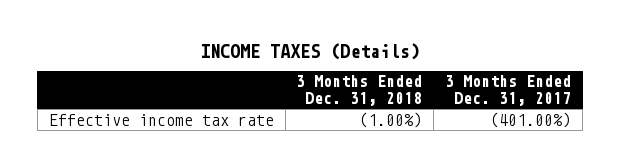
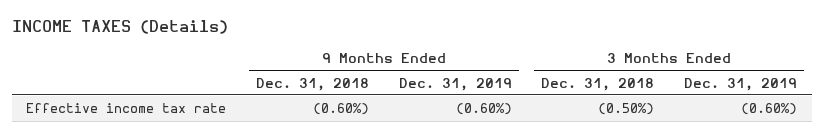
- | 3 Months Ended Dec. 31, 2018 | 3 Months Ended Dec. 31, 2017
+ | 9 Months Ended Dec. 31, 2018 | 9 Months Ended Dec. 31, 2019 | 3 Months Ended Dec. 31, 2018 | 3 Months Ended Dec. 31, 2019
- Effective income tax rate | (1.00%) | (401.00%)
+ Effective income tax rate | (0.60%) | (0.60%) | (0.50%) | (0.60%)

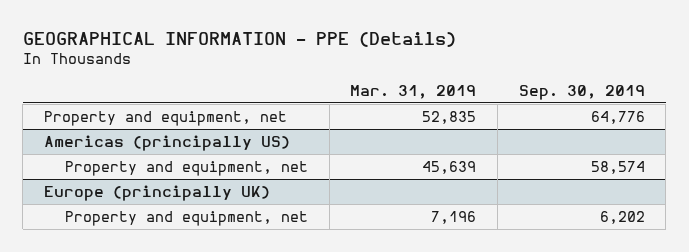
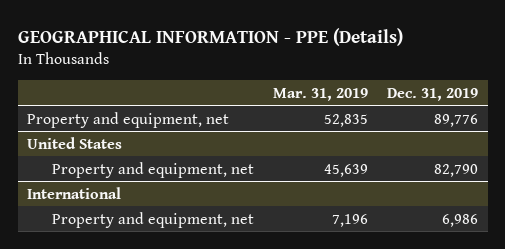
- | Mar. 31, 2019 | Sep. 30, 2019
+ | Mar. 31, 2019 | Dec. 31, 2019
- Americas (principally US)
+ United States
- Europe (principally UK)
+ International

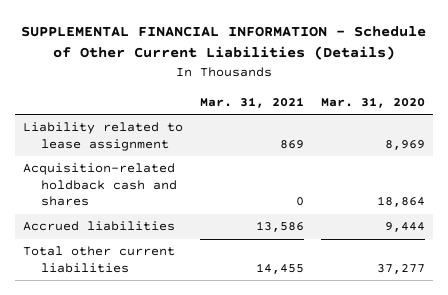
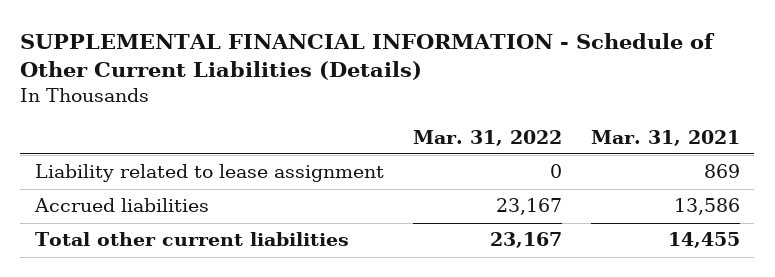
- | Mar. 31, 2021 | Mar. 31, 2020
+ | Mar. 31, 2022 | Mar. 31, 2021
- Acquisition-related holdback cash and shares | 0 | 18,864

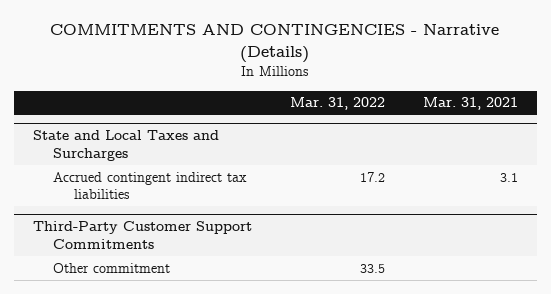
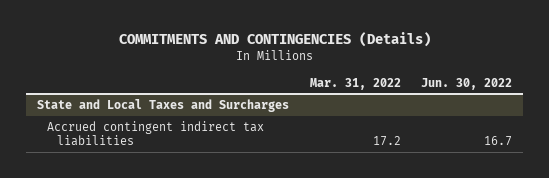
- COMMITMENTS AND CONTINGENCIES - Narrative (Details)
+ COMMITMENTS AND CONTINGENCIES (Details)
- | Mar. 31, 2022 | Mar. 31, 2021
+ | Mar. 31, 2022 | Jun. 30, 2022
- Third-Party Customer Support Commitments
- Other commitment | 33.5 |

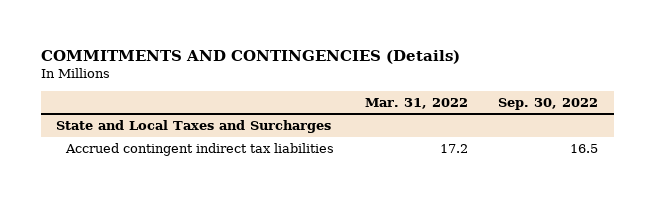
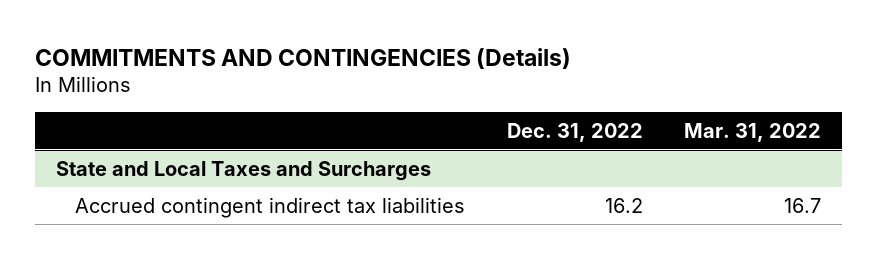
- | Mar. 31, 2022 | Sep. 30, 2022
+ | Dec. 31, 2022 | Mar. 31, 2022
@ State and Local Taxes and Surcharges
- Accrued contingent indirect tax liabilities | 17.2 | 16.5
+ Accrued contingent indirect tax liabilities | 16.2 | 16.7

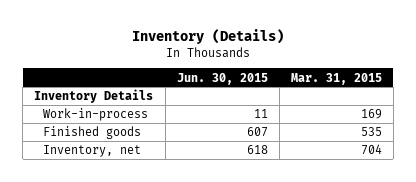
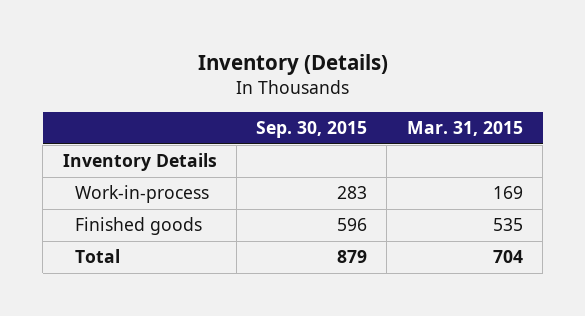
- | Jun. 30, 2015 | Mar. 31, 2015
+ | Sep. 30, 2015 | Mar. 31, 2015
- Inventory, net | 618 | 704
+ Total | 879 | 704

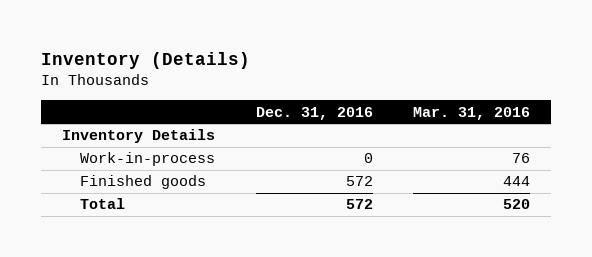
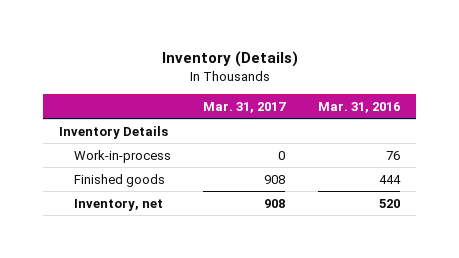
- | Dec. 31, 2016 | Mar. 31, 2016
+ | Mar. 31, 2017 | Mar. 31, 2016
- Total | 572 | 520
+ Inventory, net | 908 | 520

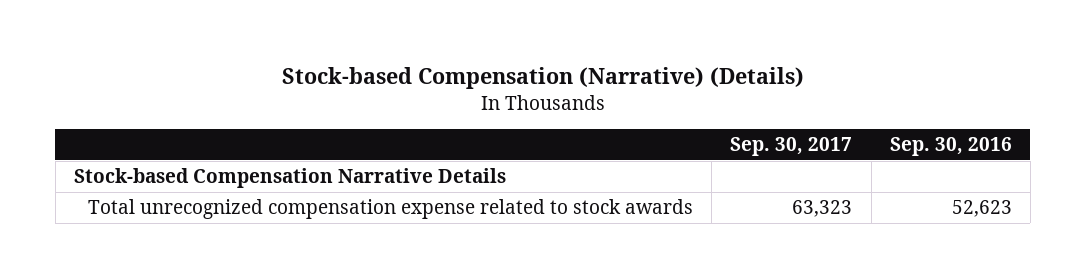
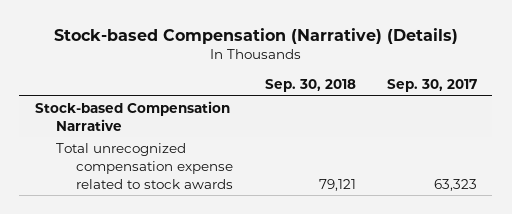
- | Sep. 30, 2017 | Sep. 30, 2016
+ | Sep. 30, 2018 | Sep. 30, 2017
- Stock-based Compensation Narrative Details
+ Stock-based Compensation Narrative

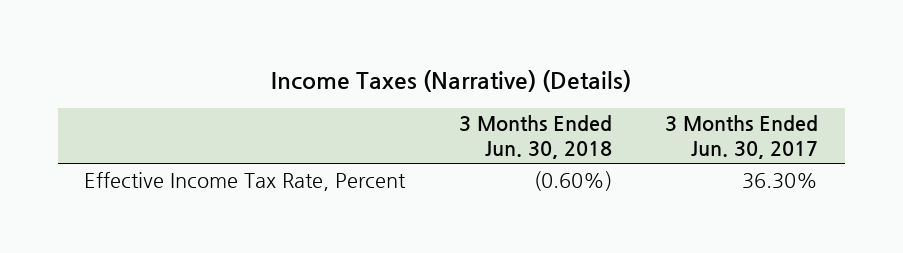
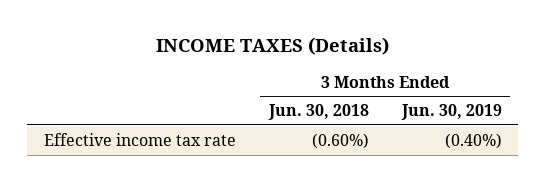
- Income Taxes (Narrative) (Details)
+ INCOME TAXES (Details)
- | 3 Months Ended Jun. 30, 2018 | 3 Months Ended Jun. 30, 2017
+ | 3 Months Ended Jun. 30, 2018 | 3 Months Ended Jun. 30, 2019
- Effective Income Tax Rate, Percent | (0.60%) | 36.30%
+ Effective income tax rate | (0.60%) | (0.40%)

